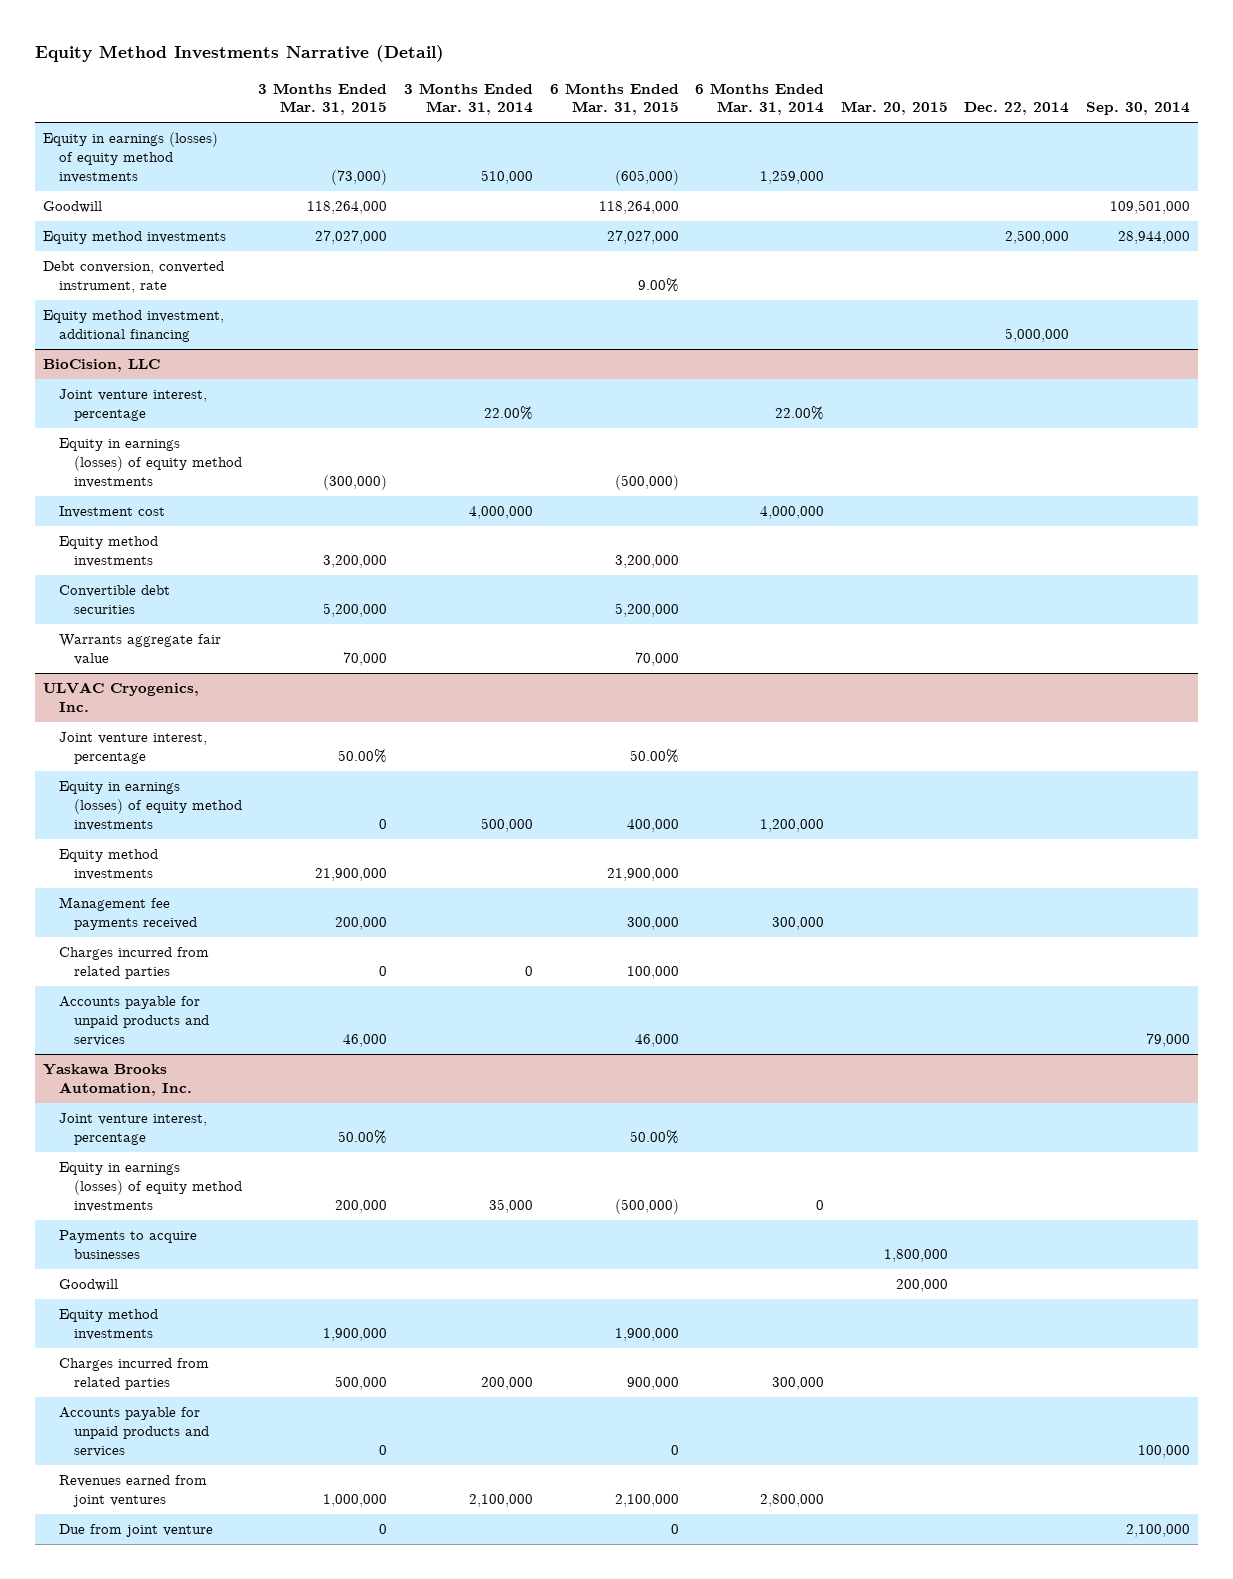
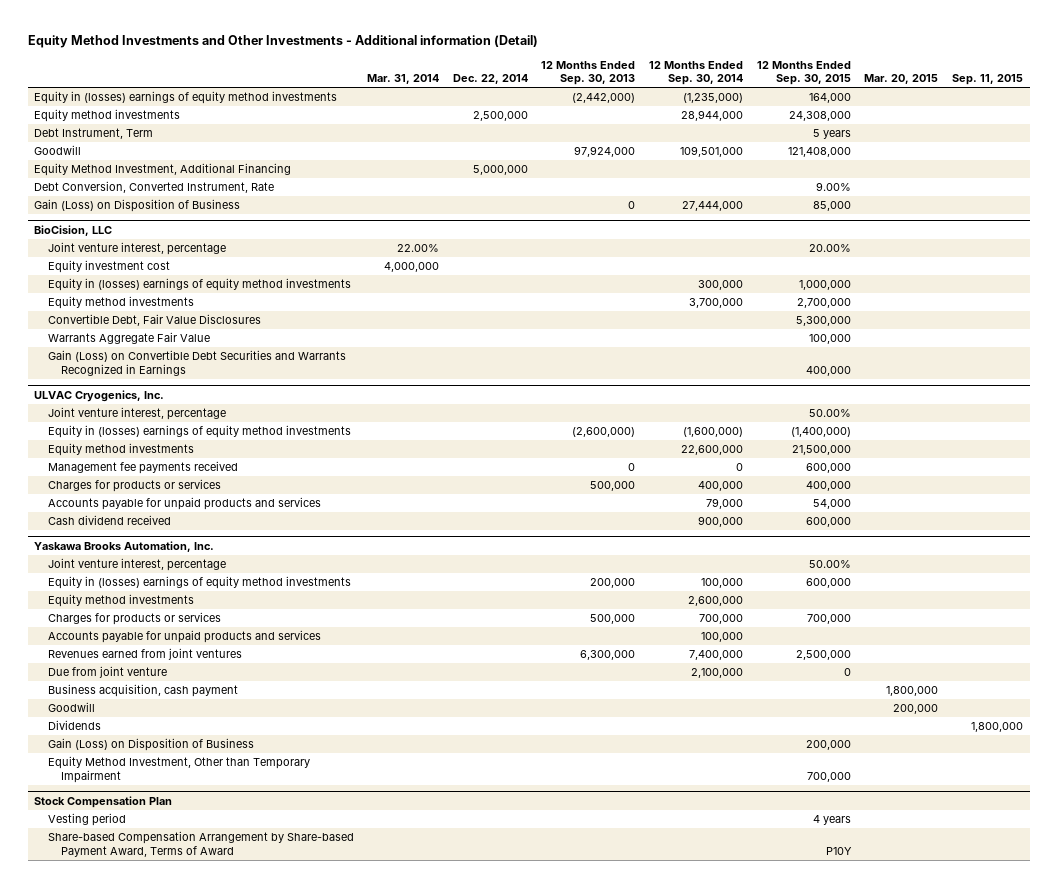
- Equity Method Investments Narrative (Detail)
+ Equity Method Investments and Other Investments - Additional information (Detail)
- | 3 Months Ended Mar. 31, 2015 | 3 Months Ended Mar. 31, 2014 | 6 Months Ended Mar. 31, 2015 | 6 Months Ended Mar. 31, 2014 | Mar. 20, 2015 | Dec. 22, 2014 | Sep. 30, 2014
+ | Mar. 31, 2014 | Dec. 22, 2014 | 12 Months Ended Sep. 30, 2013 | 12 Months Ended Sep. 30, 2014 | 12 Months Ended Sep. 30, 2015 | Mar. 20, 2015 | Sep. 11, 2015
- Equity in earnings (losses) of equity method investments | (73,000) | 510,000 | (605,000) | 1,259,000 | | |
+ Equity in (losses) earnings of equity method investments | | | (2,442,000) | (1,235,000) | 164,000 | |
- Debt conversion, converted instrument, rate | | | 9.00% | | | |
- Equity method investment, additional financing | | | | | | 5,000,000 |
+ Debt Instrument, Term | | | | | 5 years | |
moved down: Goodwill | | | 97,924,000 | 109,501,000 | 121,408,000 | |
+ Equity Method Investment, Additional Financing | | 5,000,000 | | | | |
+ Debt Conversion, Converted Instrument, Rate | | | | | 9.00% | |
+ Gain (Loss) on Disposition of Business | | | 0 | 27,444,000 | 85,000 | |
@ BioCision, LLC
- Equity in earnings (losses) of equity method investments | (300,000) | | (500,000) | | | |
- Investment cost | | 4,000,000 | | 4,000,000 | | |
+ Equity investment cost | 4,000,000 | | | | | |
+ Equity in (losses) earnings of equity method investments | | | | 300,000 | 1,000,000 | |
- Convertible debt securities | 5,200,000 | | 5,200,000 | | | |
- Warrants aggregate fair value | 70,000 | | 70,000 | | | |
+ Convertible Debt, Fair Value Disclosures | | | | | 5,300,000 | |
+ Warrants Aggregate Fair Value | | | | | 100,000 | |
+ Gain (Loss) on Convertible Debt Securities and Warrants Recognized in Earnings | | | | | 400,000 | |
@ ULVAC Cryogenics, Inc.
- Equity in earnings (losses) of equity method investments | 0 | 500,000 | 400,000 | 1,200,000 | | |
+ Equity in (losses) earnings of equity method investments | | | (2,600,000) | (1,600,000) | (1,400,000) | |
- Charges incurred from related parties | 0 | 0 | 100,000 | | | |
+ Charges for products or services | | | 500,000 | 400,000 | 400,000 | |
+ Cash dividend received | | | | 900,000 | 600,000 | |
@ Yaskawa Brooks Automation, Inc.
- Equity in earnings (losses) of equity method investments | 200,000 | 35,000 | (500,000) | 0 | | |
- Payments to acquire businesses | | | | | 1,800,000 | |
+ Equity in (losses) earnings of equity method investments | | | 200,000 | 100,000 | 600,000 | |
- Charges incurred from related parties | 500,000 | 200,000 | 900,000 | 300,000 | | |
+ Charges for products or services | | | 500,000 | 700,000 | 700,000 | |
+ Business acquisition, cash payment | | | | | | 1,800,000 |
moved down: Goodwill | | | | | | 200,000 |
+ Dividends | | | | | | | 1,800,000
+ Gain (Loss) on Disposition of Business | | | | | 200,000 | |
+ Equity Method Investment, Other than Temporary Impairment | | | | | 700,000 | |
+ Stock Compensation Plan
+ Vesting period | | | | | 4 years | |
+ Share-based Compensation Arrangement by Share-based Payment Award, Terms of Award | | | | | P10Y | |

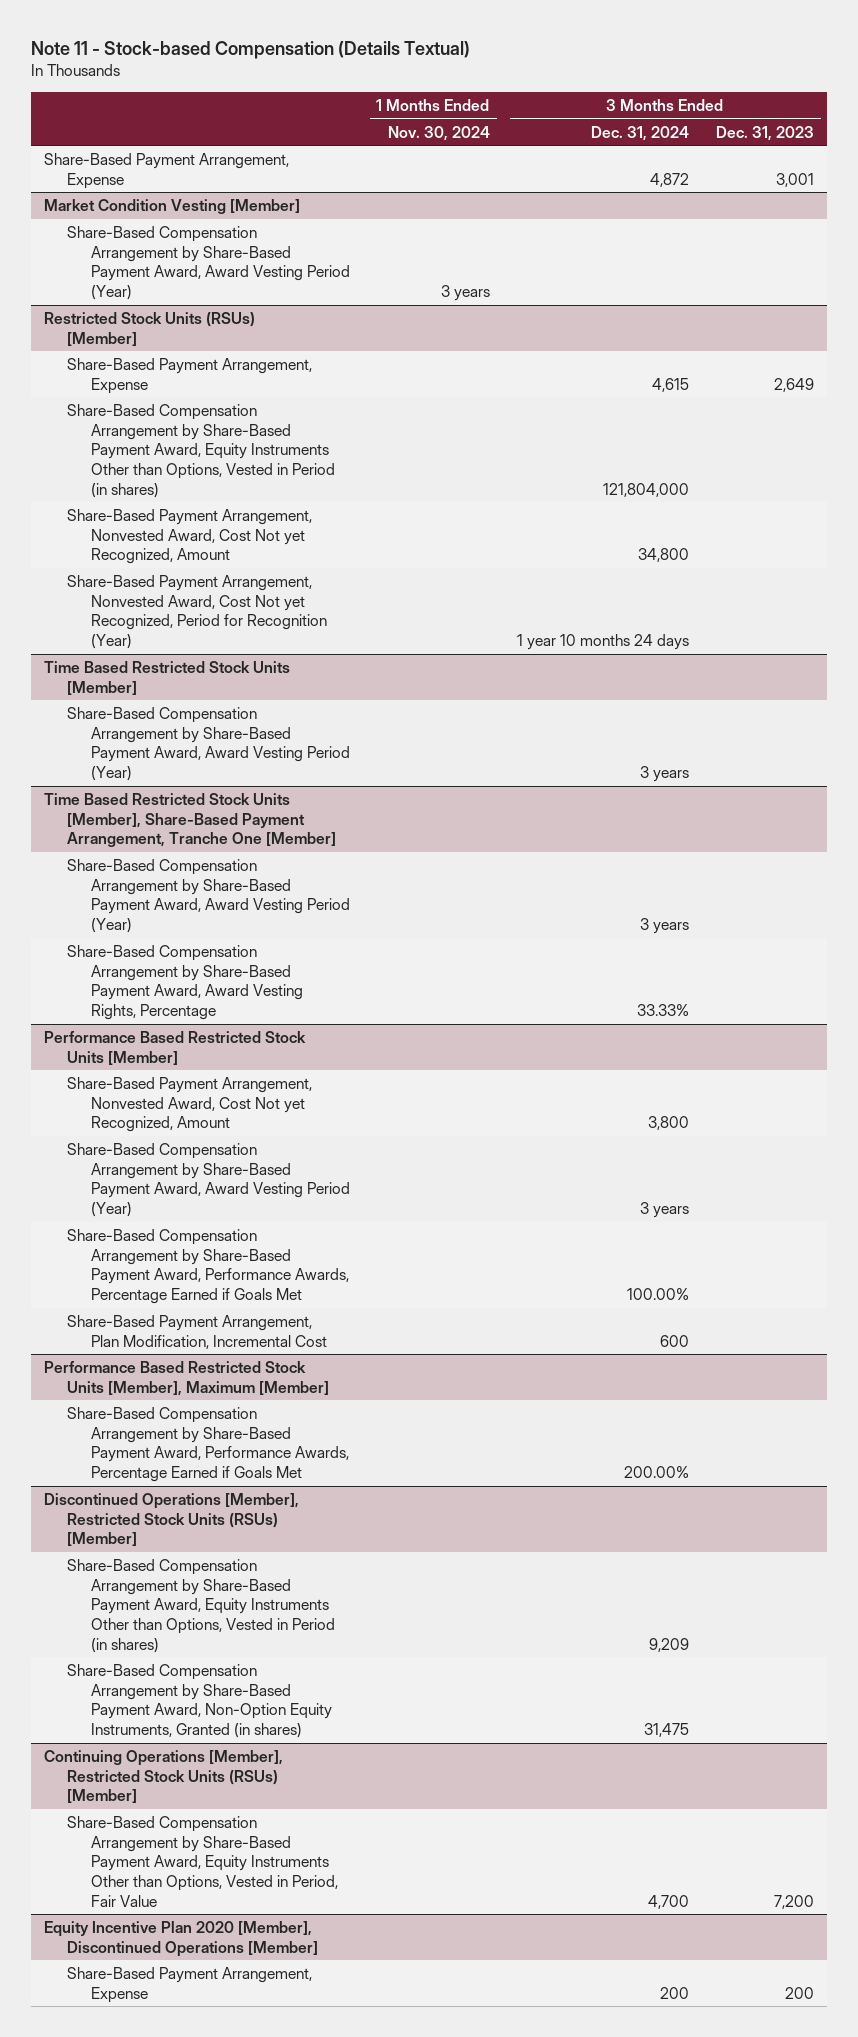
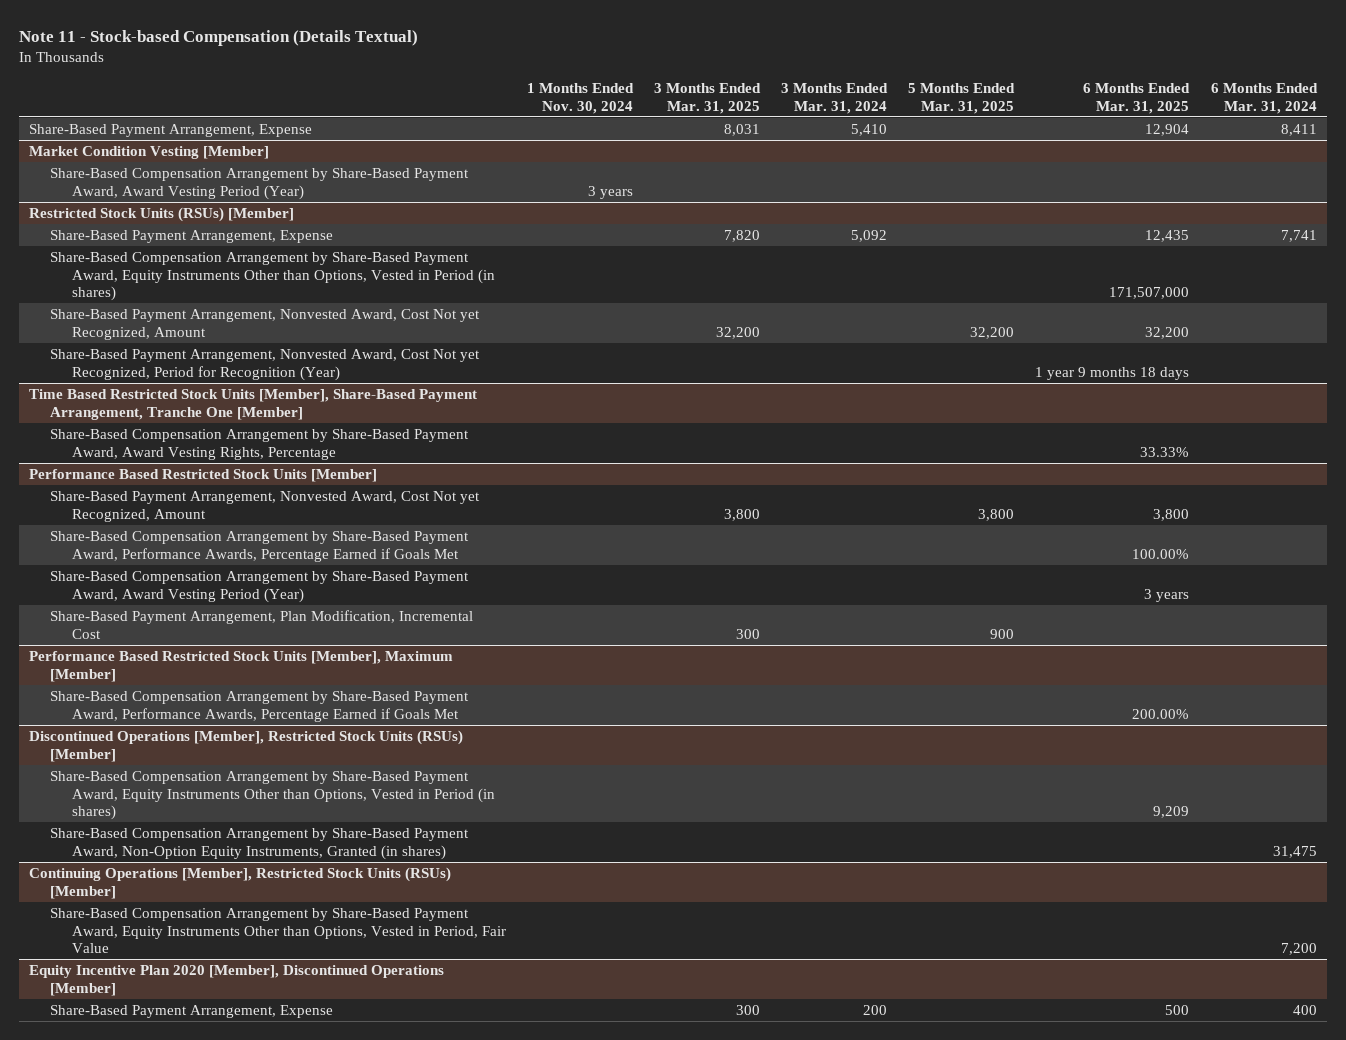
- | 1 Months Ended Nov. 30, 2024 | 3 Months Ended Dec. 31, 2024 | 3 Months Ended Dec. 31, 2023
+ | 1 Months Ended Nov. 30, 2024 | 3 Months Ended Mar. 31, 2025 | 3 Months Ended Mar. 31, 2024 | 5 Months Ended Mar. 31, 2025 | 6 Months Ended Mar. 31, 2025 | 6 Months Ended Mar. 31, 2024
- Time Based Restricted Stock Units [Member]
- Share-Based Compensation Arrangement by Share-Based Payment Award, Award Vesting Period (Year) | | 3 years |
@ Time Based Restricted Stock Units [Member], Share-Based Payment Arrangement, Tranche One [Member]
- Share-Based Compensation Arrangement by Share-Based Payment Award, Award Vesting Period (Year) | | 3 years |
@ Performance Based Restricted Stock Units [Member]
moved down: Share-Based Compensation Arrangement by Share-Based Payment Award, Award Vesting Period (Year) | | | | | 3 years |

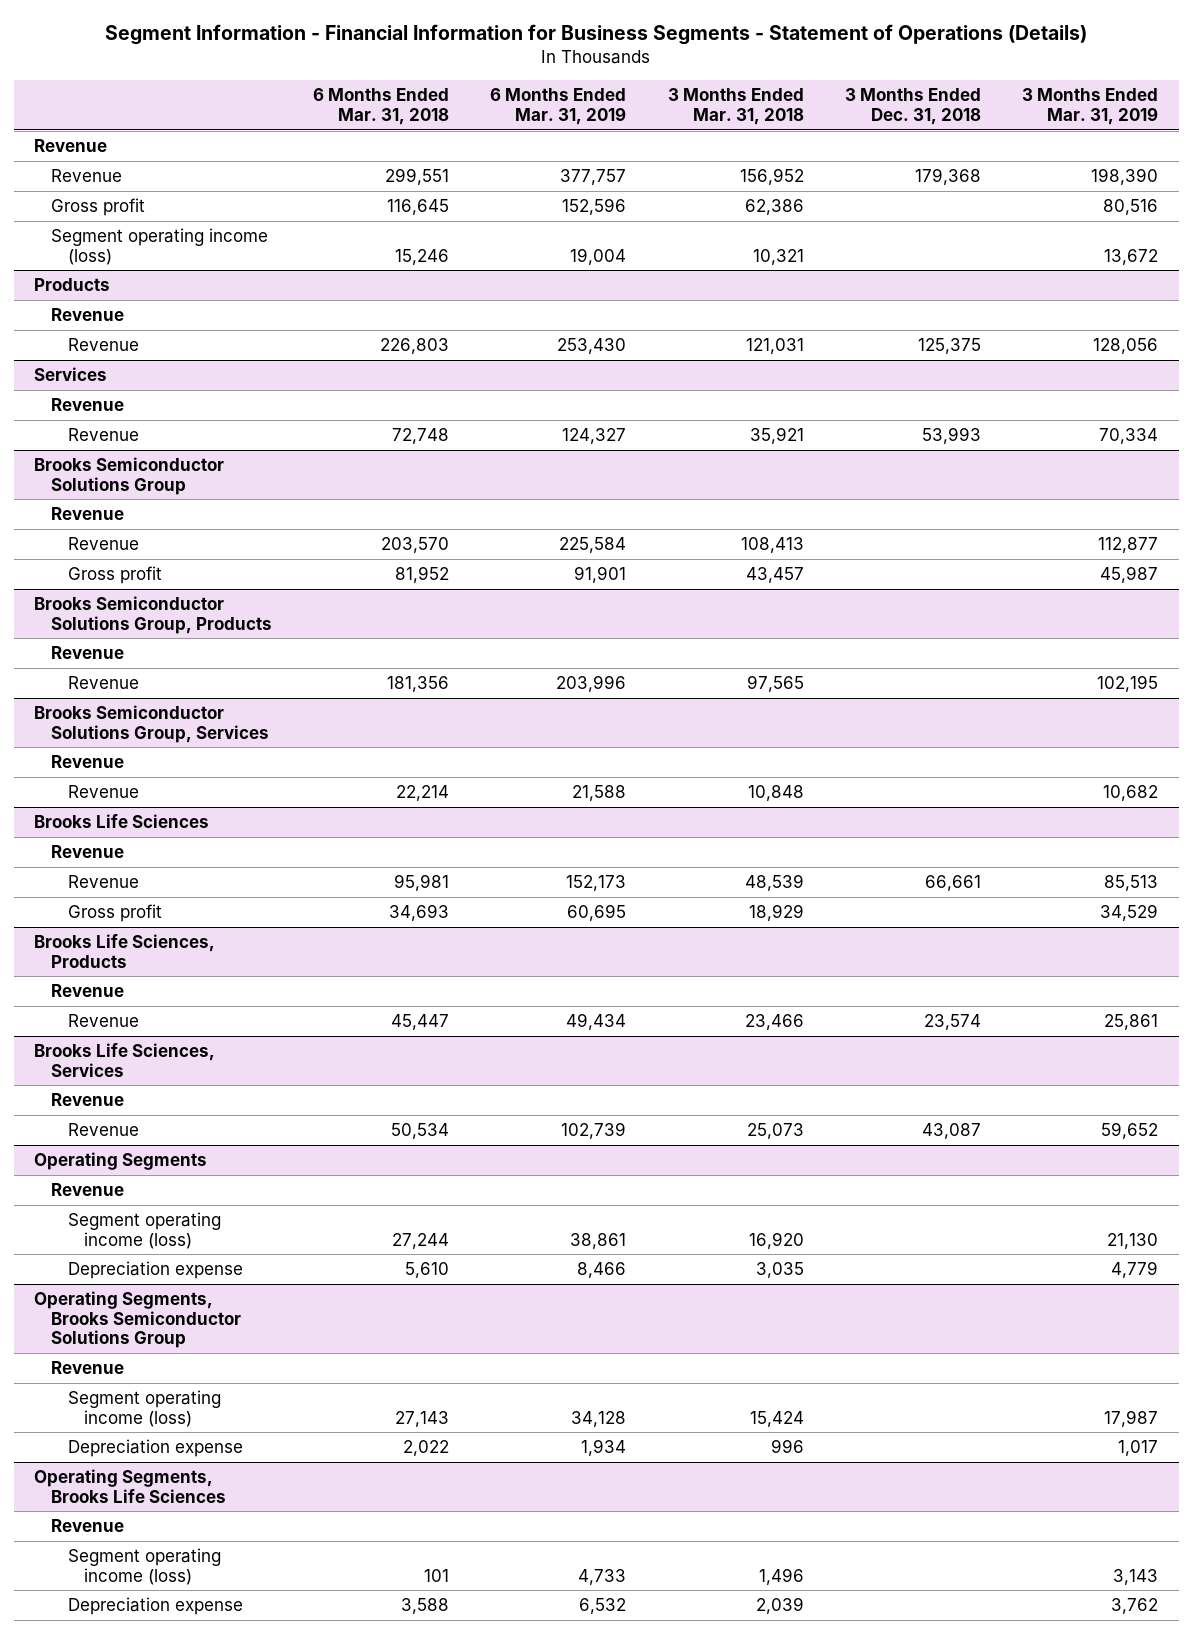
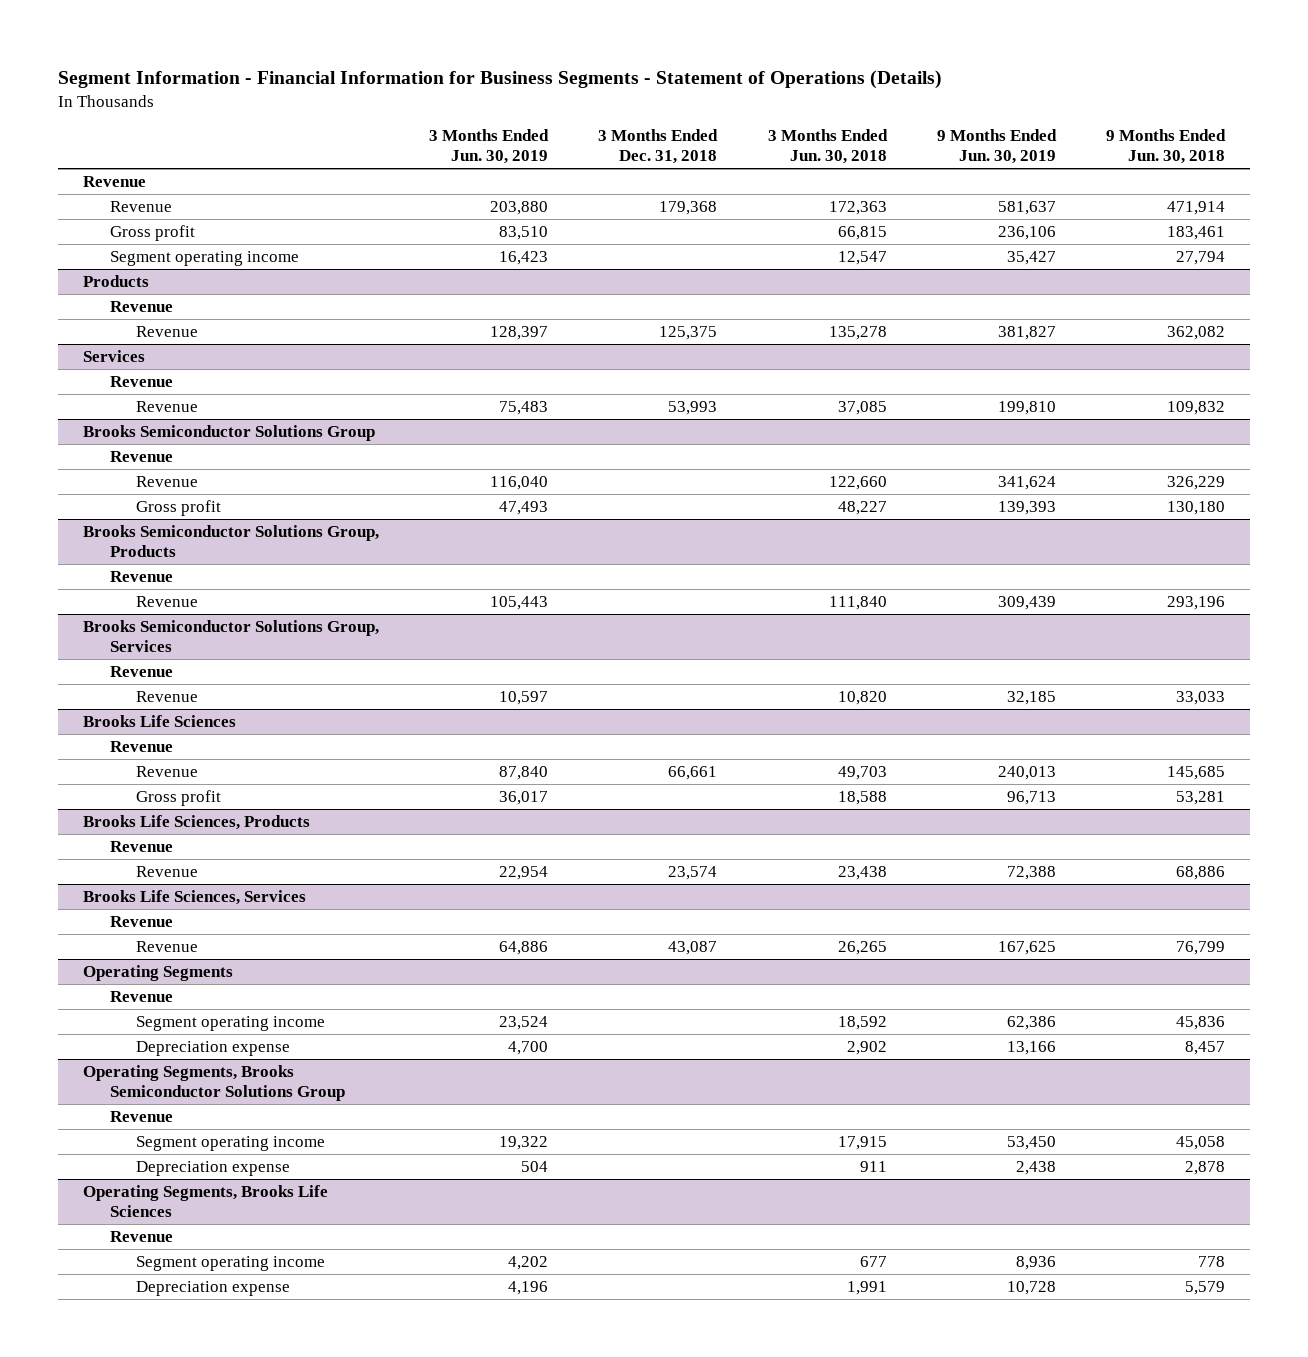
- | 6 Months Ended Mar. 31, 2018 | 6 Months Ended Mar. 31, 2019 | 3 Months Ended Mar. 31, 2018 | 3 Months Ended Dec. 31, 2018 | 3 Months Ended Mar. 31, 2019
+ | 3 Months Ended Jun. 30, 2019 | 3 Months Ended Dec. 31, 2018 | 3 Months Ended Jun. 30, 2018 | 9 Months Ended Jun. 30, 2019 | 9 Months Ended Jun. 30, 2018
- Segment operating income (loss) | 15,246 | 19,004 | 10,321 | | 13,672
+ Segment operating income | 16,423 | | 12,547 | 35,427 | 27,794
@ Operating Segments
- Segment operating income (loss) | 27,244 | 38,861 | 16,920 | | 21,130
+ Segment operating income | 23,524 | | 18,592 | 62,386 | 45,836
@ Operating Segments, Brooks Semiconductor Solutions Group
- Segment operating income (loss) | 27,143 | 34,128 | 15,424 | | 17,987
+ Segment operating income | 19,322 | | 17,915 | 53,450 | 45,058
@ Operating Segments, Brooks Life Sciences
- Segment operating income (loss) | 101 | 4,733 | 1,496 | | 3,143
+ Segment operating income | 4,202 | | 677 | 8,936 | 778

